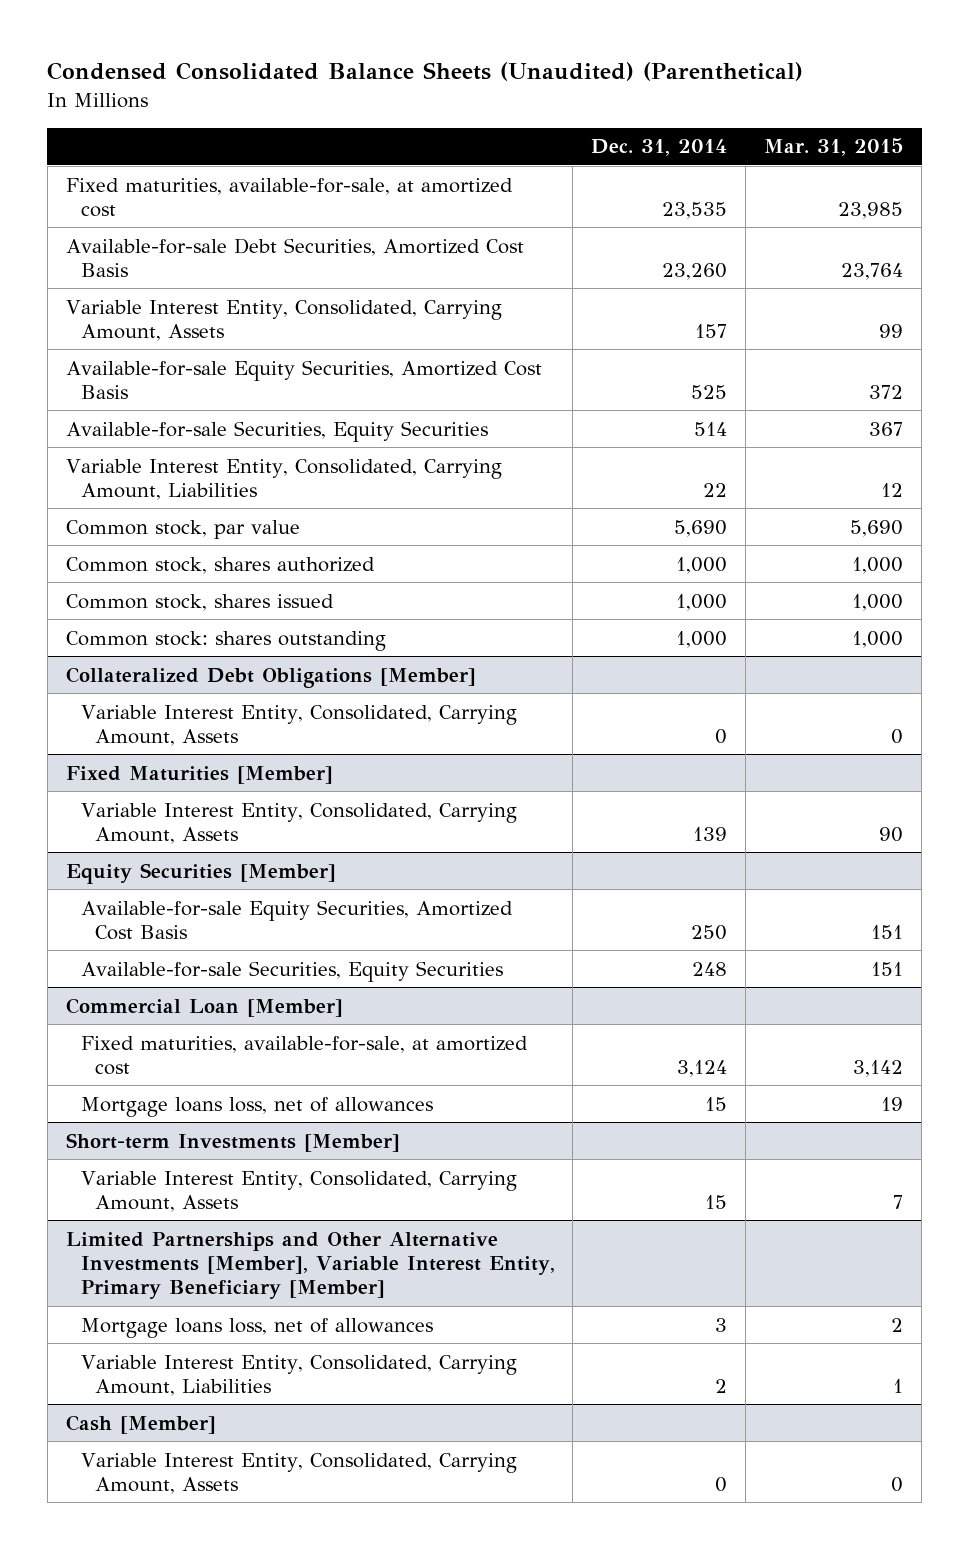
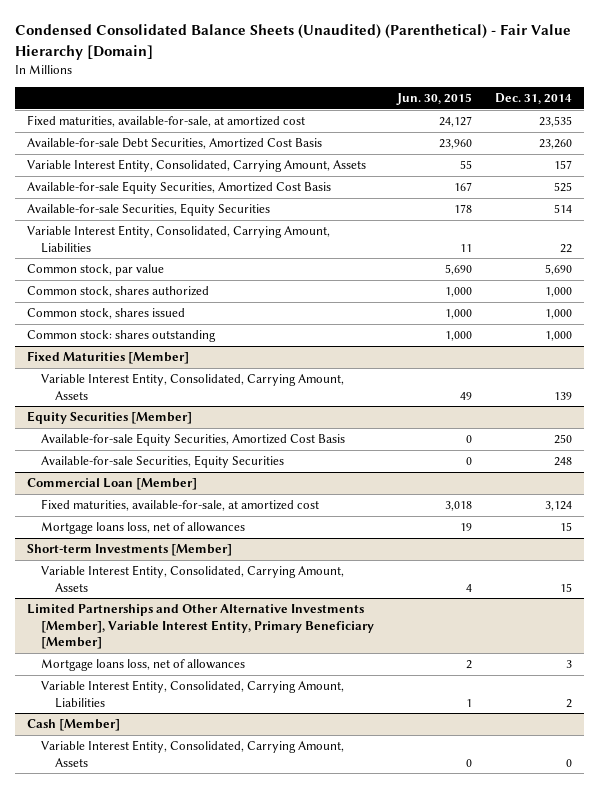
- Condensed Consolidated Balance Sheets (Unaudited) (Parenthetical)
+ Condensed Consolidated Balance Sheets (Unaudited) (Parenthetical) - Fair Value Hierarchy [Domain]
- | Dec. 31, 2014 | Mar. 31, 2015
+ | Jun. 30, 2015 | Dec. 31, 2014
- Collateralized Debt Obligations [Member]
- Variable Interest Entity, Consolidated, Carrying Amount, Assets | 0 | 0

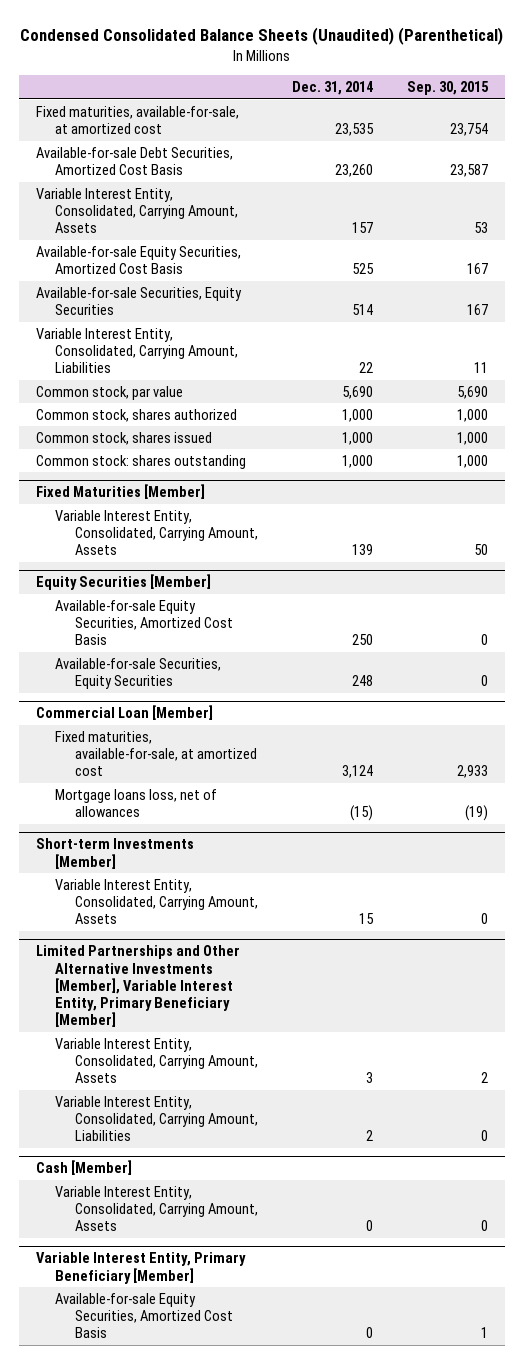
- Condensed Consolidated Balance Sheets (Unaudited) (Parenthetical) - Fair Value Hierarchy [Domain]
+ Condensed Consolidated Balance Sheets (Unaudited) (Parenthetical)
- | Jun. 30, 2015 | Dec. 31, 2014
+ | Dec. 31, 2014 | Sep. 30, 2015
@ Commercial Loan [Member]
- Mortgage loans loss, net of allowances | 19 | 15
+ Mortgage loans loss, net of allowances | (15) | (19)
@ Limited Partnerships and Other Alternative Investments [Member], Variable Interest Entity, Primary Beneficiary [Member]
- Mortgage loans loss, net of allowances | 2 | 3
+ Variable Interest Entity, Consolidated, Carrying Amount, Assets | 3 | 2
+ Variable Interest Entity, Primary Beneficiary [Member]
+ Available-for-sale Equity Securities, Amortized Cost Basis | 0 | 1

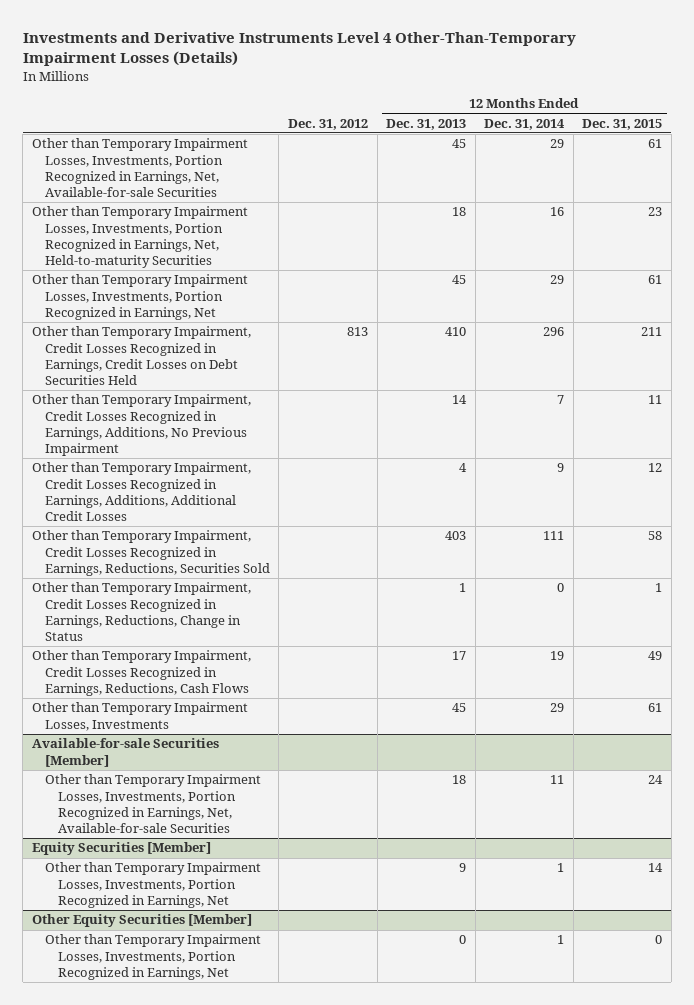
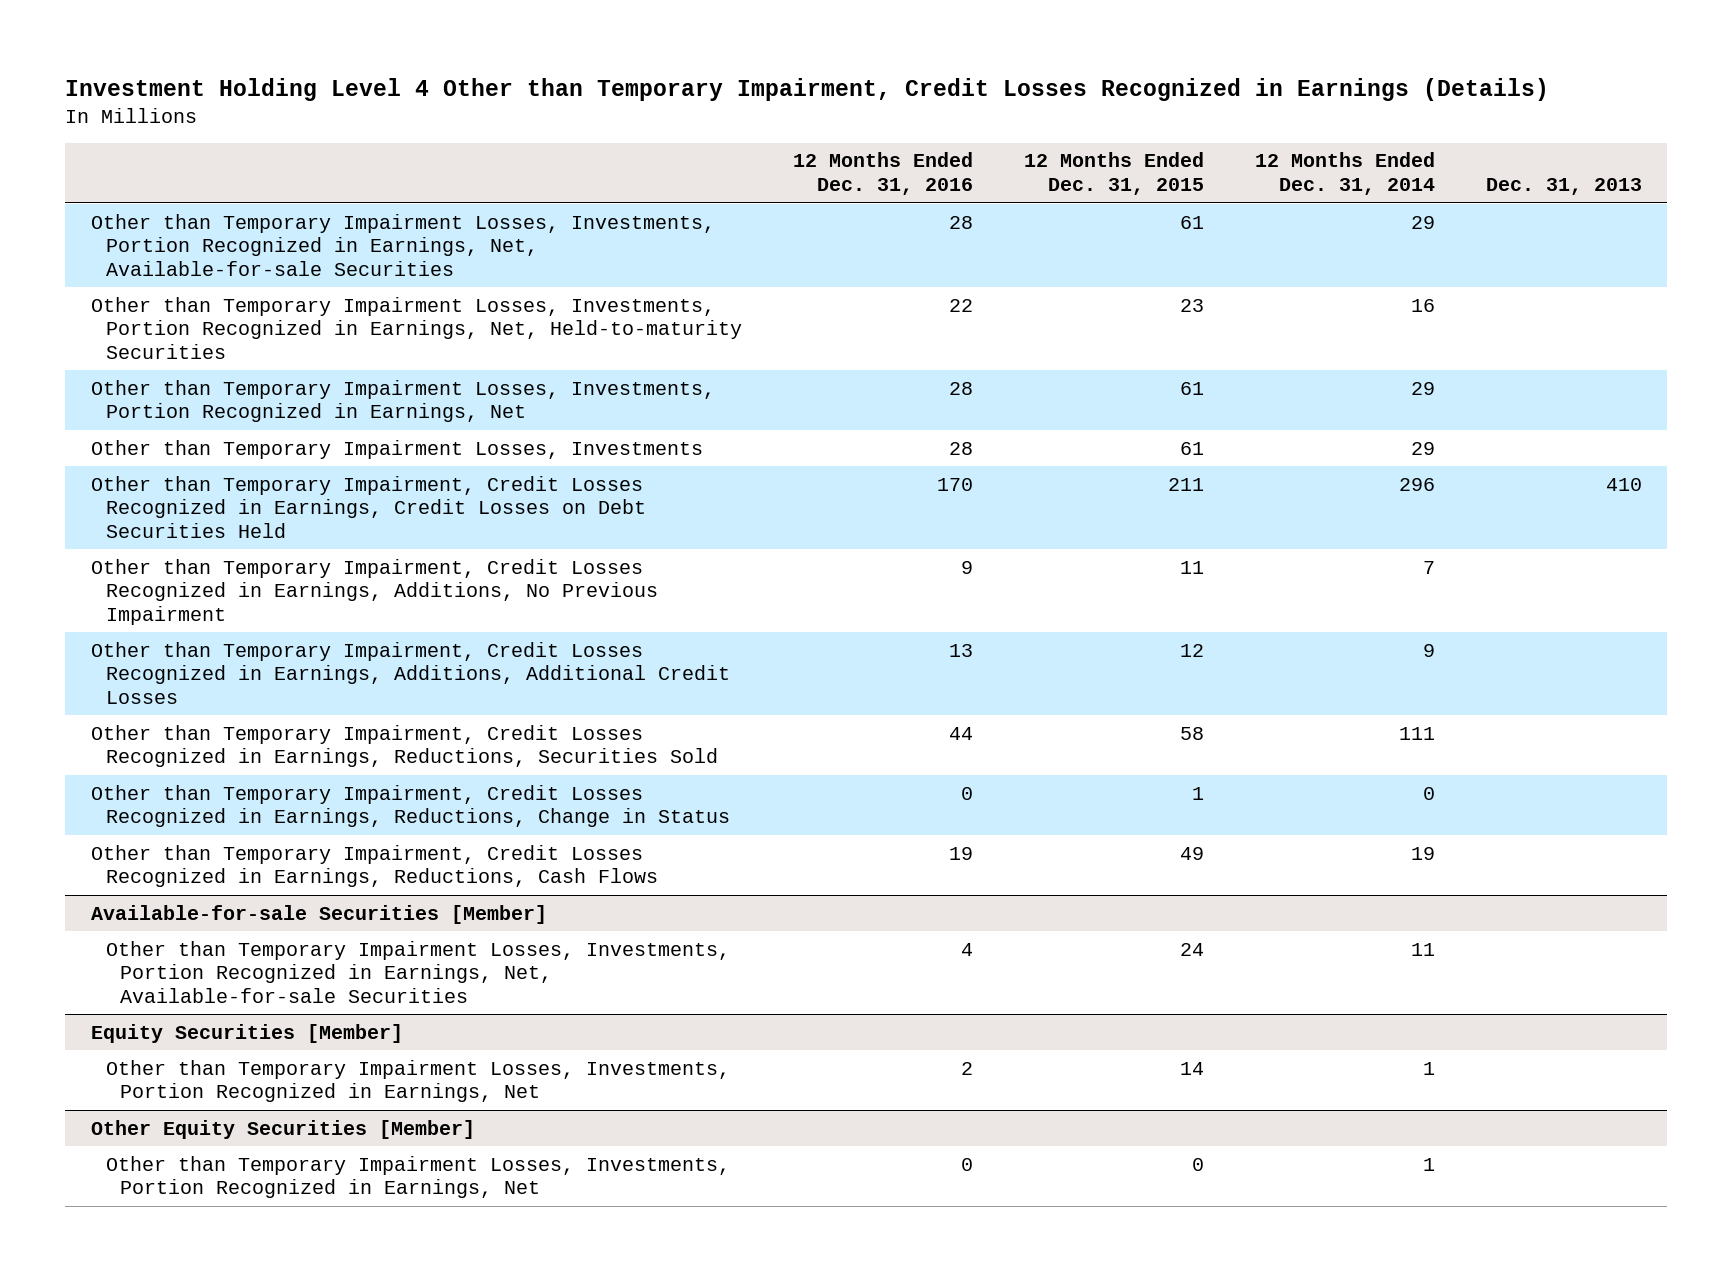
- Investments and Derivative Instruments Level 4 Other-Than-Temporary Impairment Losses (Details)
+ Investment Holding Level 4 Other than Temporary Impairment, Credit Losses Recognized in Earnings (Details)
- | Dec. 31, 2012 | 12 Months Ended Dec. 31, 2013 | 12 Months Ended Dec. 31, 2014 | 12 Months Ended Dec. 31, 2015
+ | 12 Months Ended Dec. 31, 2016 | 12 Months Ended Dec. 31, 2015 | 12 Months Ended Dec. 31, 2014 | Dec. 31, 2013
moved up: Other than Temporary Impairment Losses, Investments | 28 | 61 | 29 |

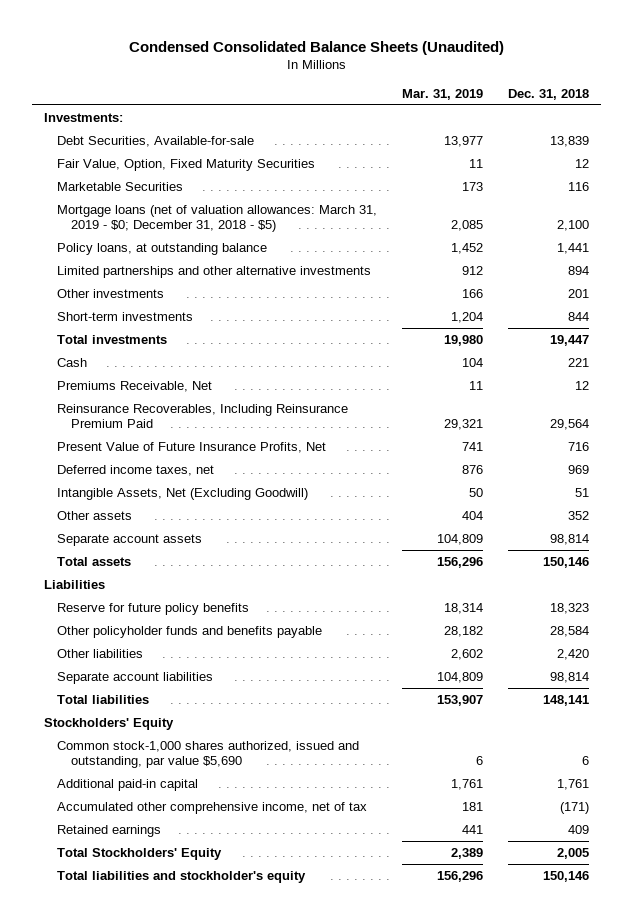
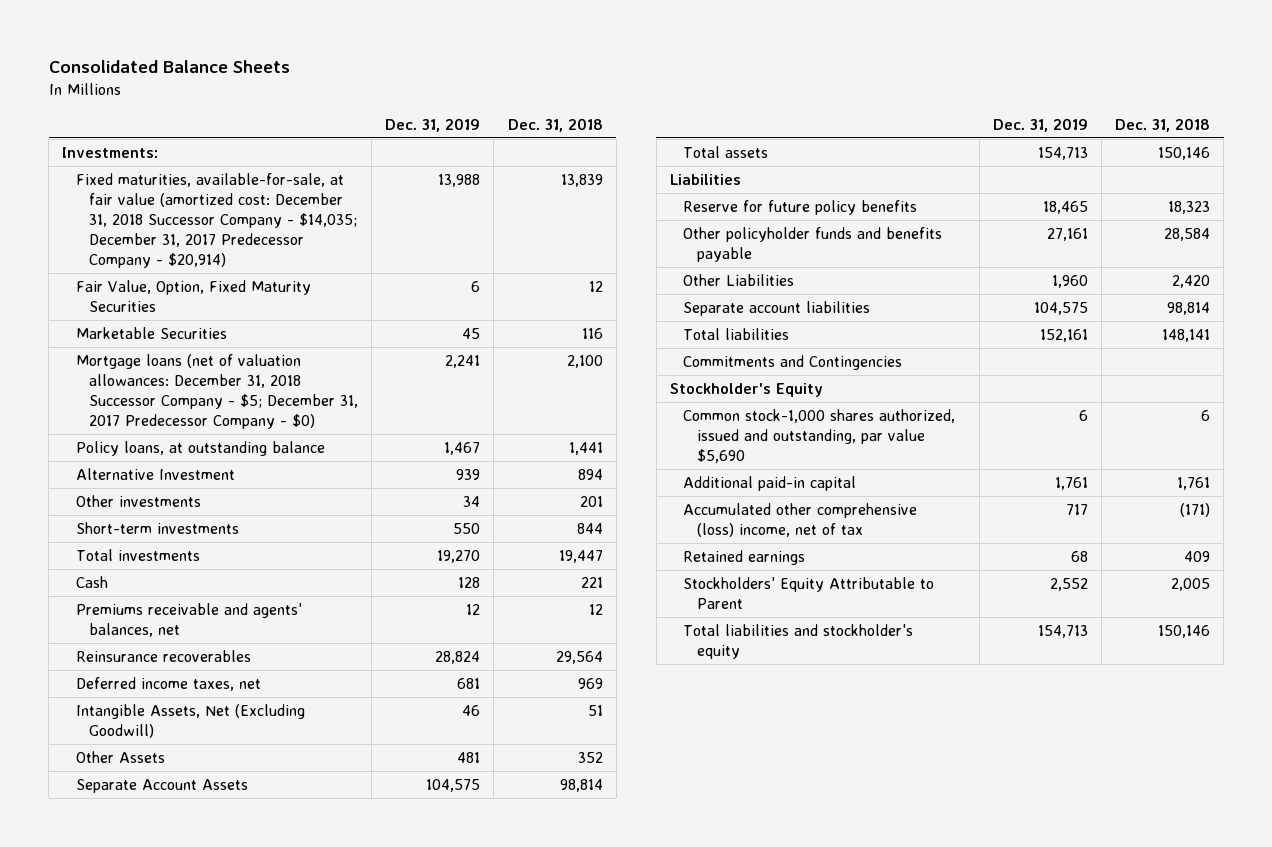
- Condensed Consolidated Balance Sheets (Unaudited)
+ Consolidated Balance Sheets
- | Mar. 31, 2019 | Dec. 31, 2018
+ | Dec. 31, 2019 | Dec. 31, 2018
- Debt Securities, Available-for-sale | 13,977 | 13,839
+ Fixed maturities, available-for-sale, at fair value (amortized cost: December 31, 2018 Successor Company - $14,035; December 31, 2017 Predecessor Company - $20,914) | 13,988 | 13,839
- Mortgage loans (net of valuation allowances: March 31, 2019 - $0; December 31, 2018 - $5) | 2,085 | 2,100
+ Mortgage loans (net of valuation allowances: December 31, 2018 Successor Company - $5; December 31, 2017 Predecessor Company - $0) | 2,241 | 2,100
- Limited partnerships and other alternative investments | 912 | 894
+ Alternative Investment | 939 | 894
- Premiums Receivable, Net | 11 | 12
- Reinsurance Recoverables, Including Reinsurance Premium Paid | 29,321 | 29,564
- Present Value of Future Insurance Profits, Net | 741 | 716
+ Premiums receivable and agents' balances, net | 12 | 12
+ Reinsurance recoverables | 28,824 | 29,564
- Other assets | 404 | 352
- Separate account assets | 104,809 | 98,814
+ Other Assets | 481 | 352
+ Separate Account Assets | 104,575 | 98,814
- Other liabilities | 2,602 | 2,420
+ Other Liabilities | 1,960 | 2,420
- Stockholders' Equity
+ Commitments and Contingencies
+ Stockholder's Equity
- Accumulated other comprehensive income, net of tax | 181 | (171)
+ Accumulated other comprehensive (loss) income, net of tax | 717 | (171)
- Total Stockholders' Equity | 2,389 | 2,005
+ Stockholders' Equity Attributable to Parent | 2,552 | 2,005

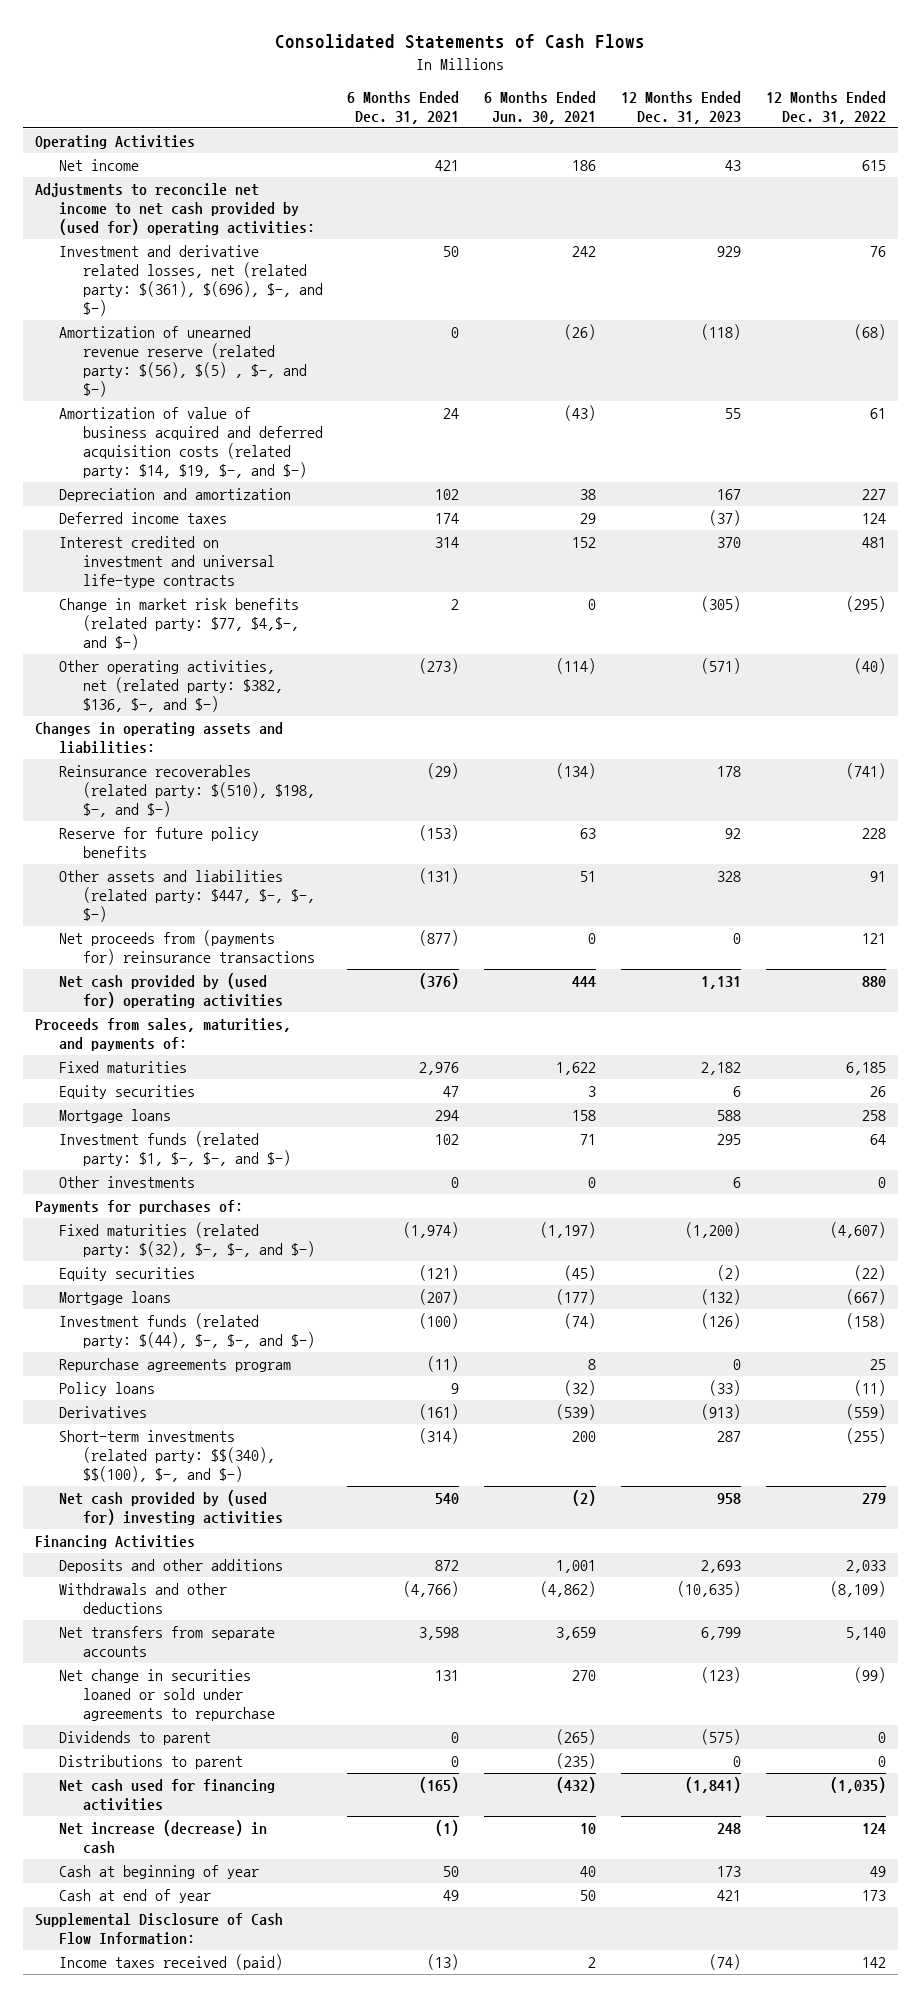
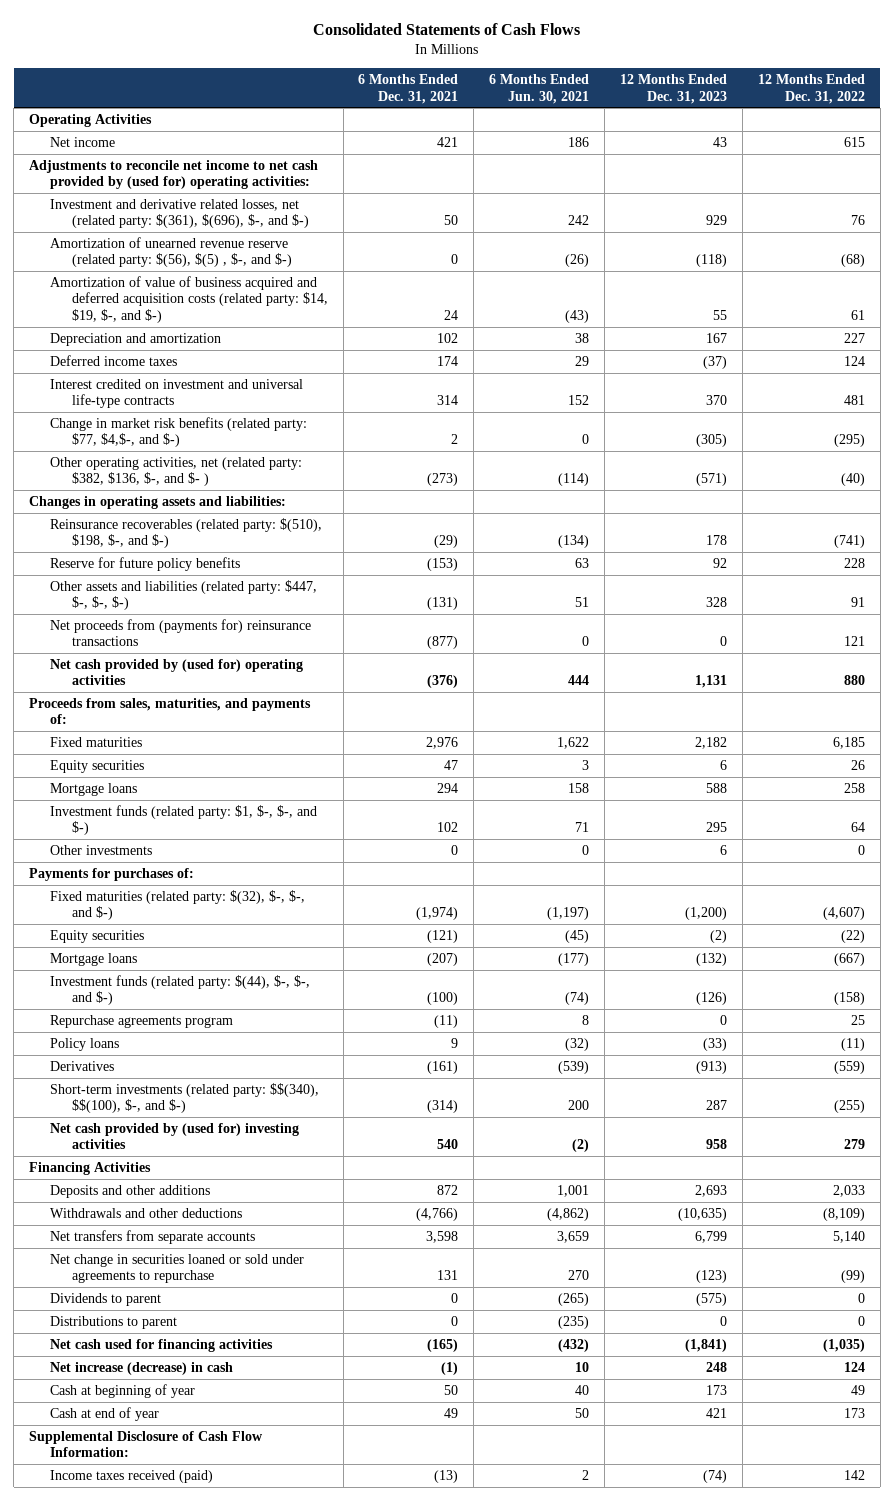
- Other operating activities, net (related party: $382, $136, $-, and $-) | (273) | (114) | (571) | (40)
+ Other operating activities, net (related party: $382, $136, $-, and $- ) | (273) | (114) | (571) | (40)

